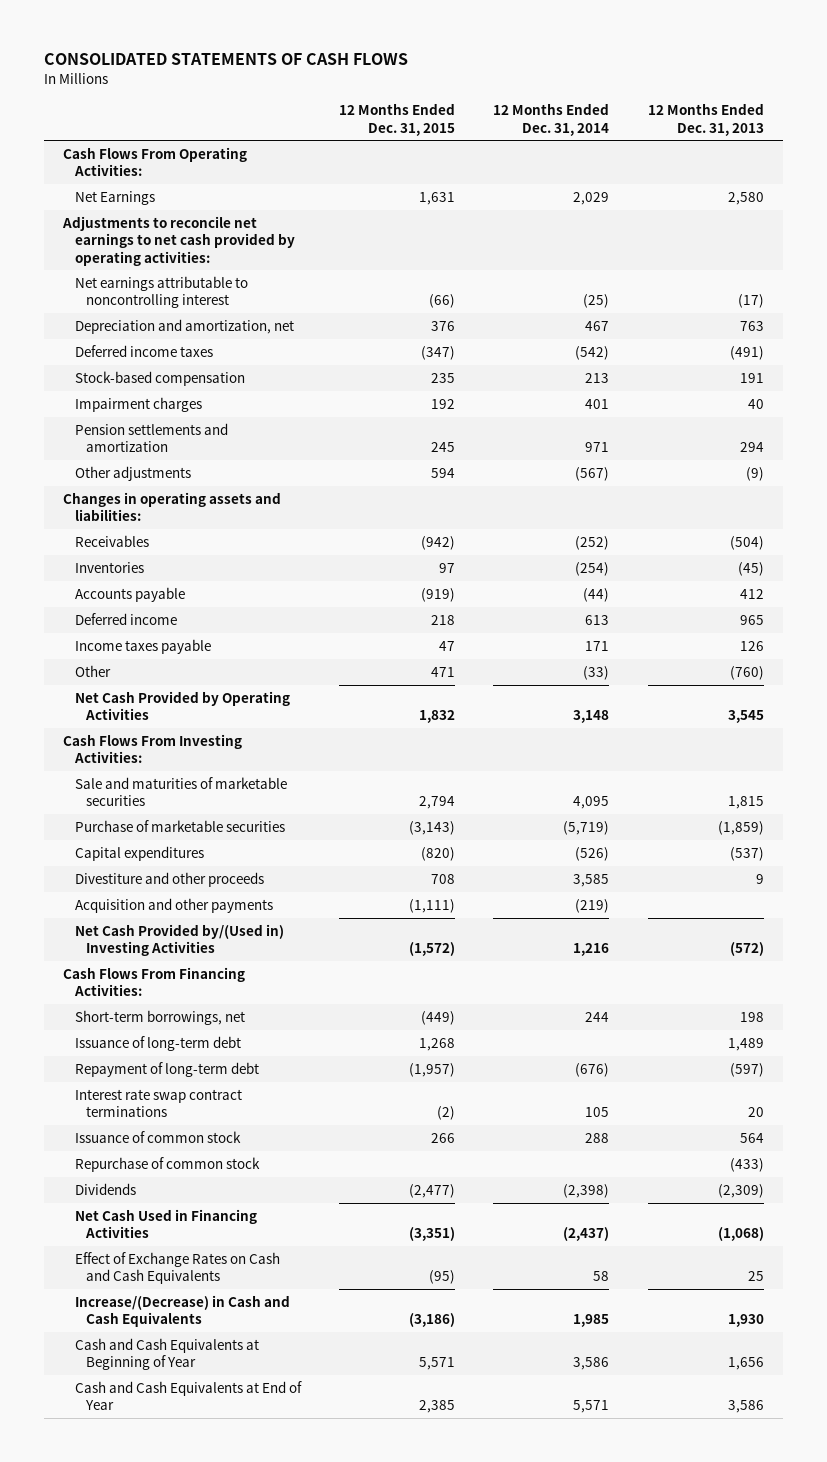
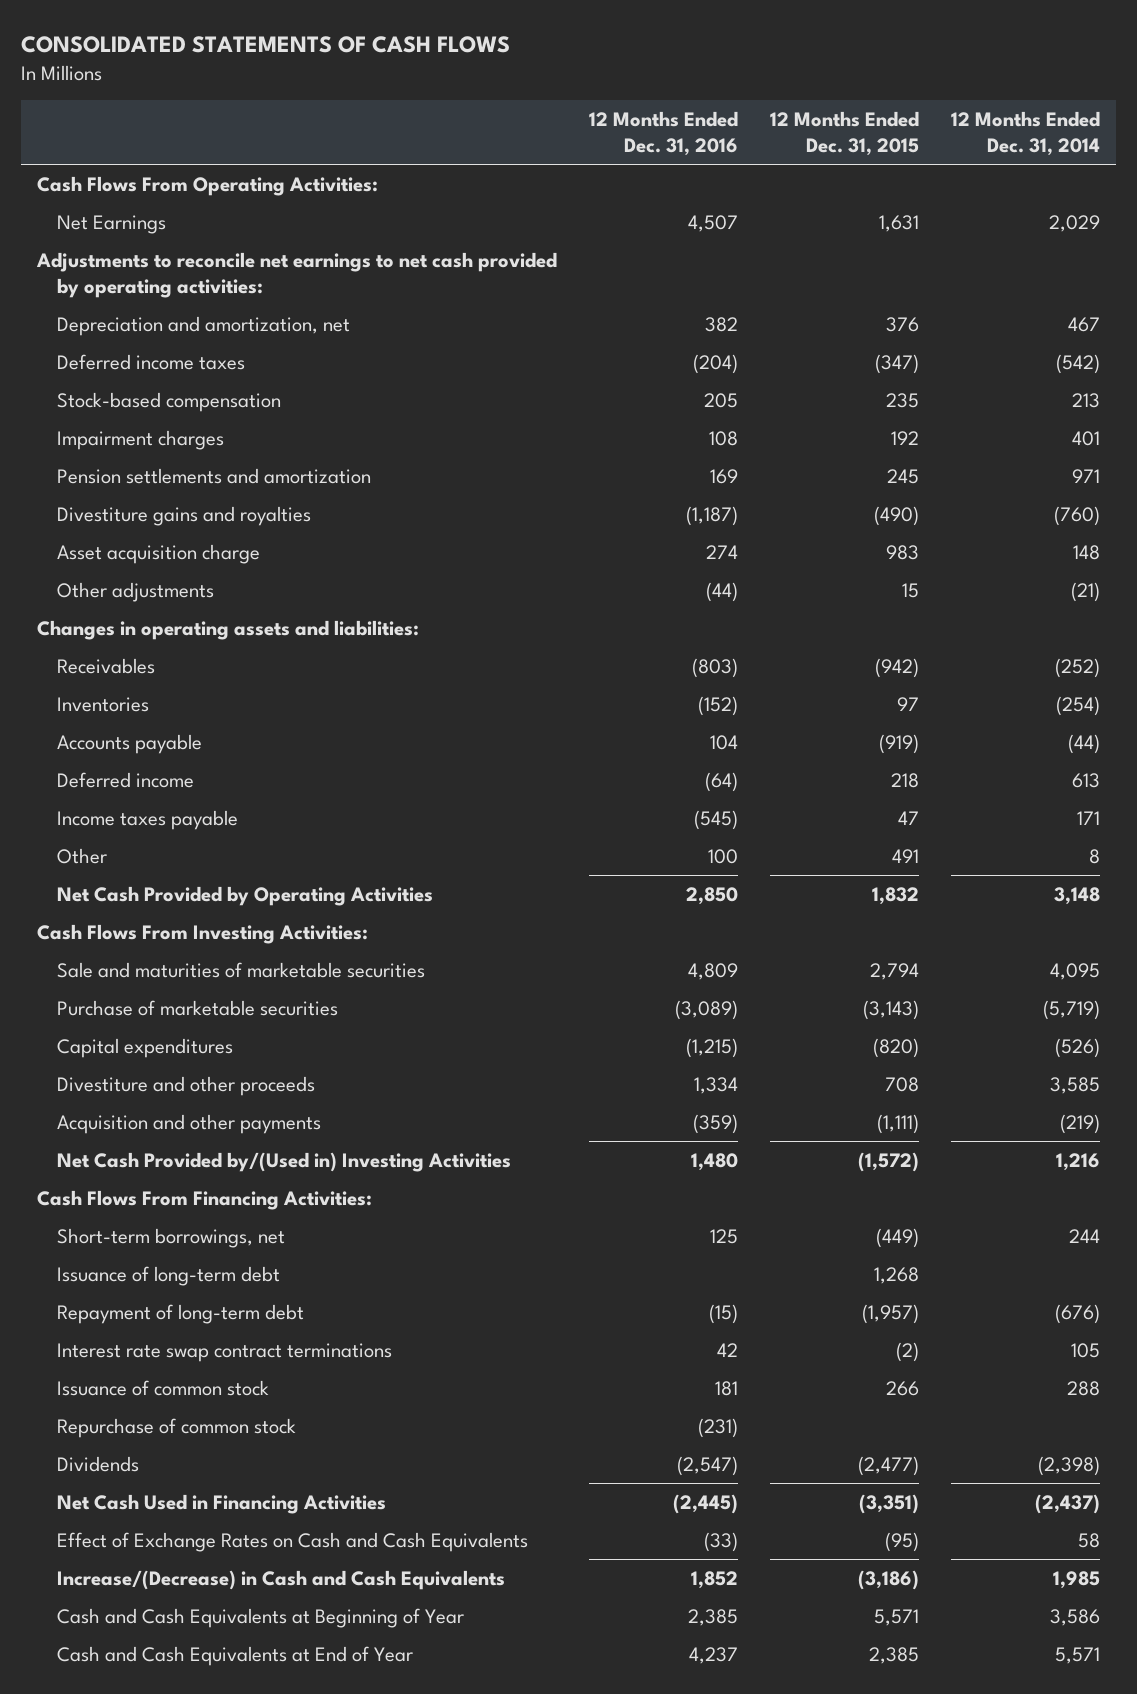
- | 12 Months Ended Dec. 31, 2015 | 12 Months Ended Dec. 31, 2014 | 12 Months Ended Dec. 31, 2013
+ | 12 Months Ended Dec. 31, 2016 | 12 Months Ended Dec. 31, 2015 | 12 Months Ended Dec. 31, 2014
- Net earnings attributable to noncontrolling interest | (66) | (25) | (17)
- Other adjustments | 594 | (567) | (9)
+ Divestiture gains and royalties | (1,187) | (490) | (760)
+ Asset acquisition charge | 274 | 983 | 148
+ Other adjustments | (44) | 15 | (21)
- Other | 471 | (33) | (760)
+ Other | 100 | 491 | 8

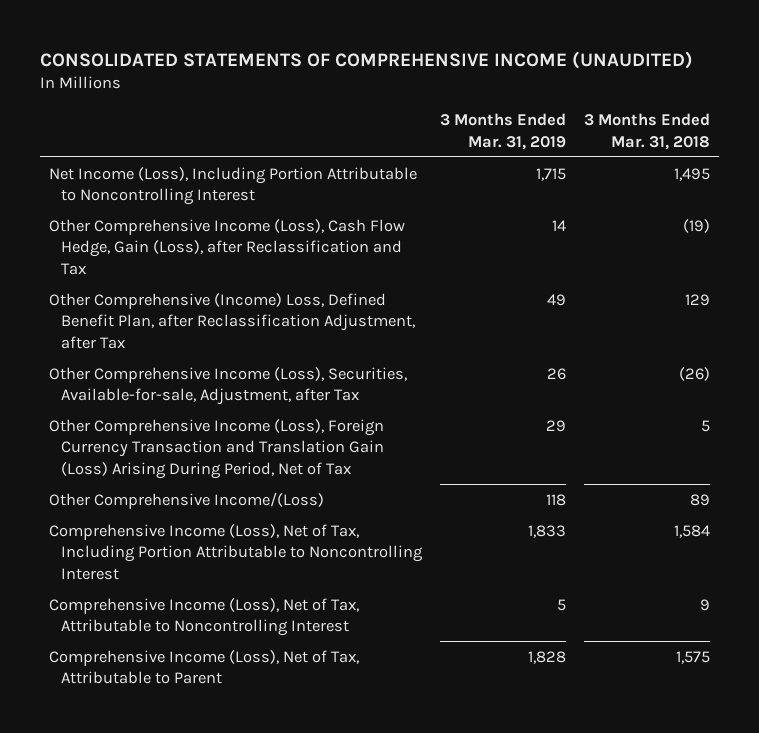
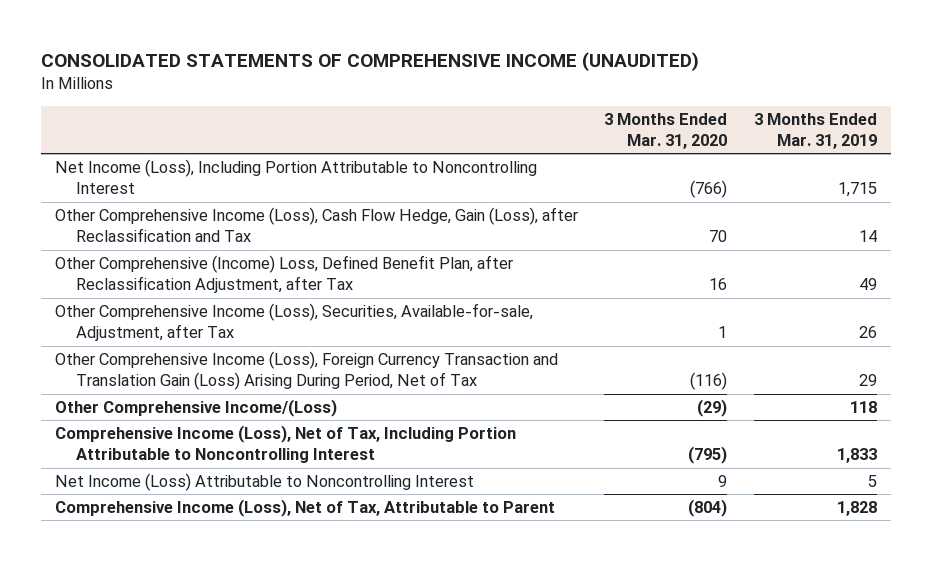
- | 3 Months Ended Mar. 31, 2019 | 3 Months Ended Mar. 31, 2018
+ | 3 Months Ended Mar. 31, 2020 | 3 Months Ended Mar. 31, 2019
- Comprehensive Income (Loss), Net of Tax, Attributable to Noncontrolling Interest | 5 | 9
+ Net Income (Loss) Attributable to Noncontrolling Interest | 9 | 5

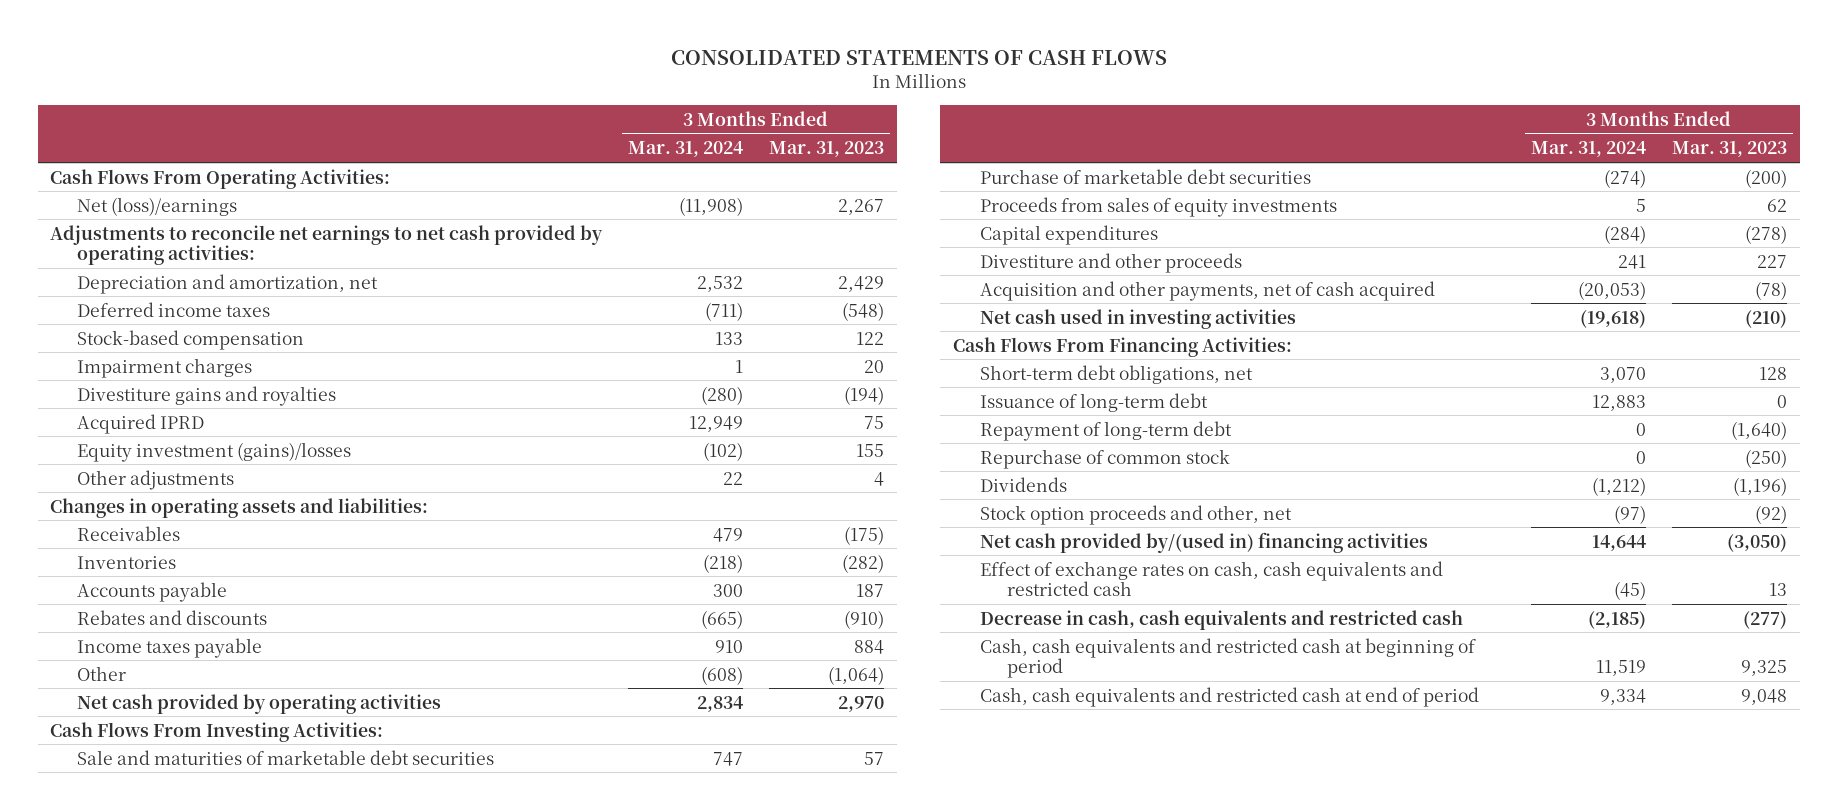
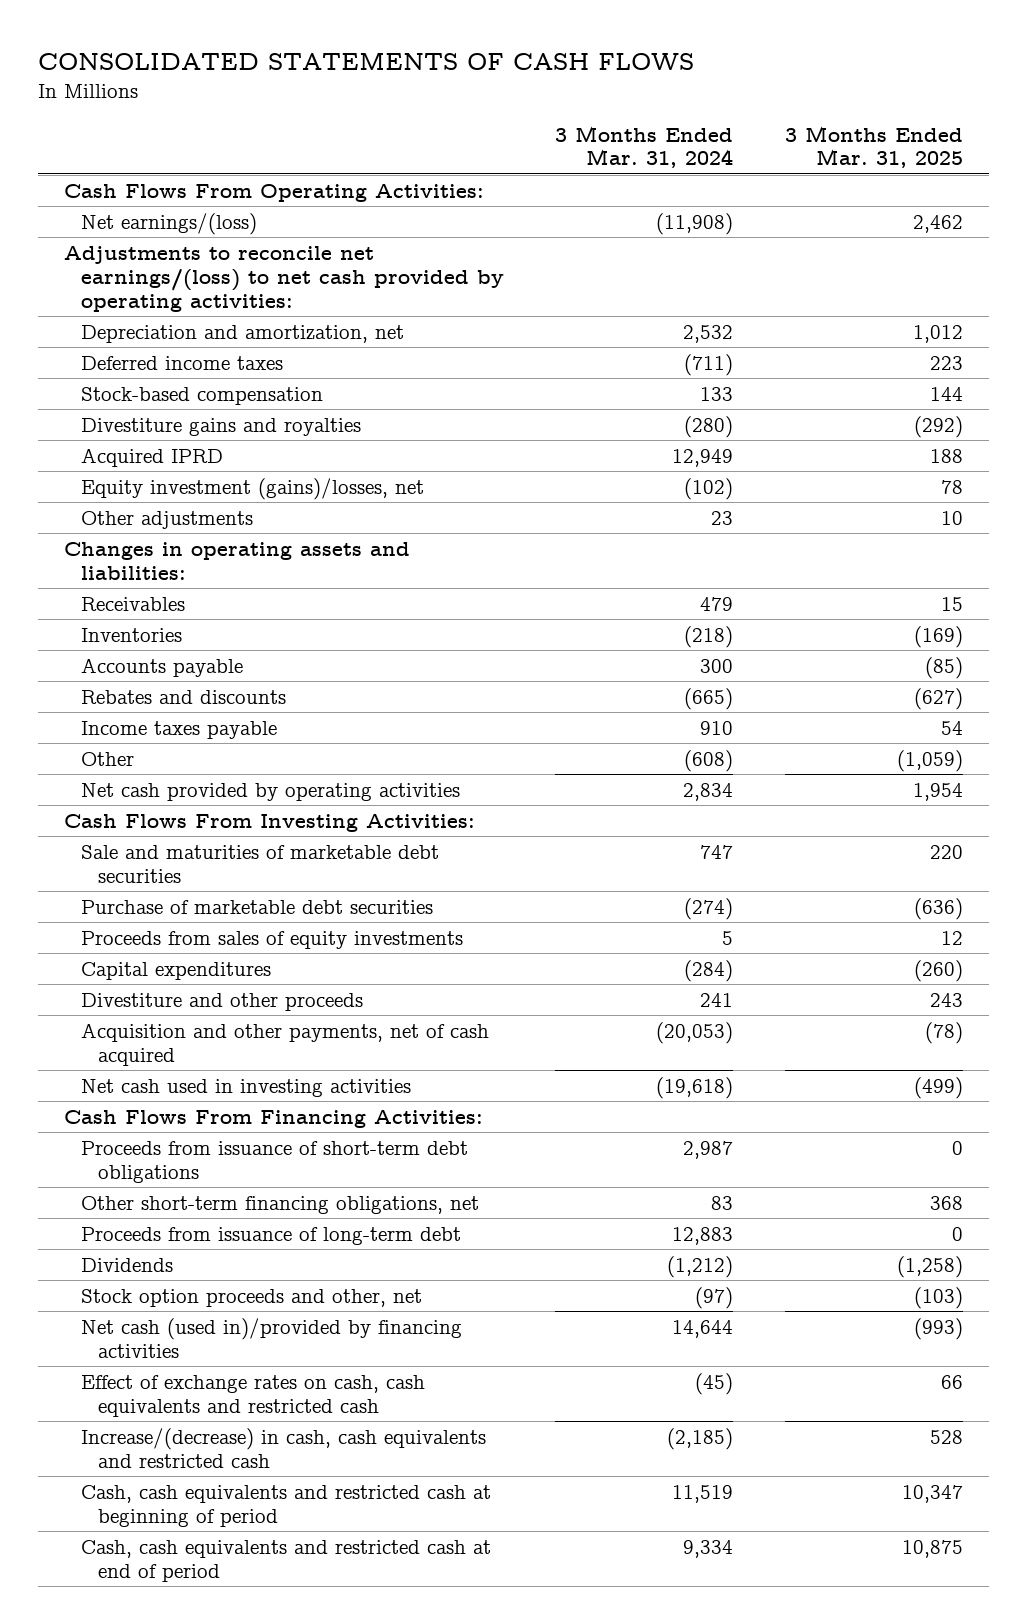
- | 3 Months Ended Mar. 31, 2024 | 3 Months Ended Mar. 31, 2023
+ | 3 Months Ended Mar. 31, 2024 | 3 Months Ended Mar. 31, 2025
- Net (loss)/earnings | (11,908) | 2,267
- Adjustments to reconcile net earnings to net cash provided by operating activities:
+ Net earnings/(loss) | (11,908) | 2,462
+ Adjustments to reconcile net earnings/(loss) to net cash provided by operating activities:
- Impairment charges | 1 | 20
- Equity investment (gains)/losses | (102) | 155
- Other adjustments | 22 | 4
+ Equity investment (gains)/losses, net | (102) | 78
+ Other adjustments | 23 | 10
- Short-term debt obligations, net | 3,070 | 128
- Issuance of long-term debt | 12,883 | 0
- Repayment of long-term debt | 0 | (1,640)
- Repurchase of common stock | 0 | (250)
+ Proceeds from issuance of short-term debt obligations | 2,987 | 0
+ Other short-term financing obligations, net | 83 | 368
+ Proceeds from issuance of long-term debt | 12,883 | 0
- Net cash provided by/(used in) financing activities | 14,644 | (3,050)
+ Net cash (used in)/provided by financing activities | 14,644 | (993)
- Decrease in cash, cash equivalents and restricted cash | (2,185) | (277)
+ Increase/(decrease) in cash, cash equivalents and restricted cash | (2,185) | 528

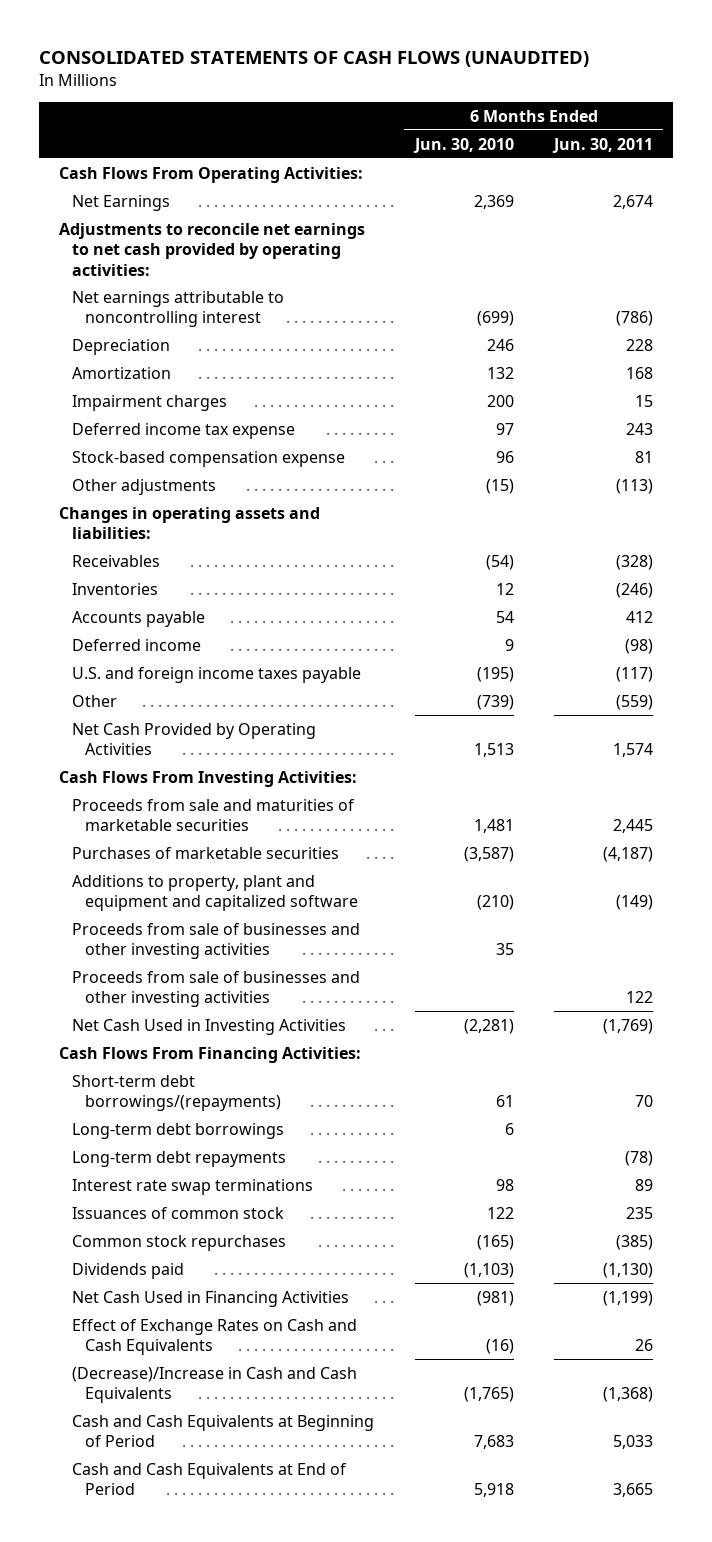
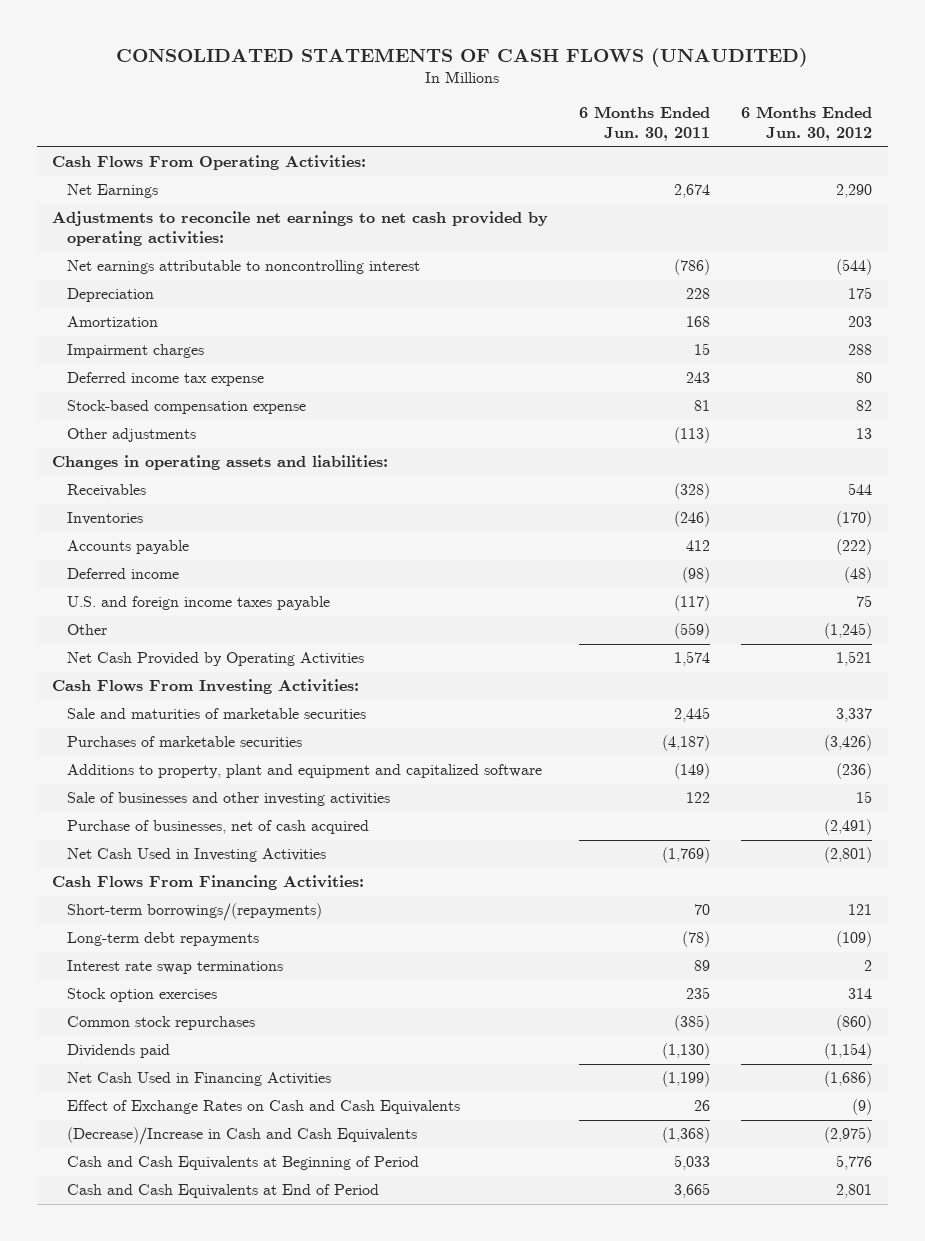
- | 6 Months Ended Jun. 30, 2010 | 6 Months Ended Jun. 30, 2011
+ | 6 Months Ended Jun. 30, 2011 | 6 Months Ended Jun. 30, 2012
- Proceeds from sale and maturities of marketable securities | 1,481 | 2,445
+ Sale and maturities of marketable securities | 2,445 | 3,337
- Proceeds from sale of businesses and other investing activities | 35 |
- Proceeds from sale of businesses and other investing activities | | 122
+ Sale of businesses and other investing activities | 122 | 15
+ Purchase of businesses, net of cash acquired | | (2,491)
- Short-term debt borrowings/(repayments) | 61 | 70
- Long-term debt borrowings | 6 |
+ Short-term borrowings/(repayments) | 70 | 121
- Issuances of common stock | 122 | 235
+ Stock option exercises | 235 | 314

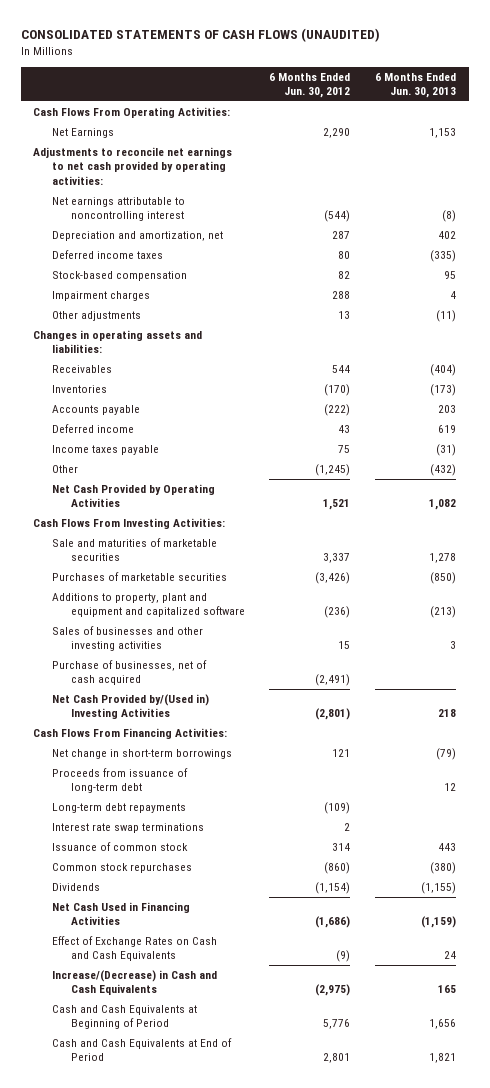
- | 6 Months Ended Jun. 30, 2011 | 6 Months Ended Jun. 30, 2012
+ | 6 Months Ended Jun. 30, 2012 | 6 Months Ended Jun. 30, 2013
- Depreciation | 228 | 175
- Amortization | 168 | 203
+ Depreciation and amortization, net | 287 | 402
+ Deferred income taxes | 80 | (335)
+ Stock-based compensation | 82 | 95
- Deferred income tax expense | 243 | 80
- Stock-based compensation expense | 81 | 82
- Deferred income | (98) | (48)
- U.S. and foreign income taxes payable | (117) | 75
+ Deferred income | 43 | 619
+ Income taxes payable | 75 | (31)
- Sale of businesses and other investing activities | 122 | 15
+ Sales of businesses and other investing activities | 15 | 3
- Net Cash Used in Investing Activities | (1,769) | (2,801)
+ Net Cash Provided by/(Used in) Investing Activities | (2,801) | 218
- Short-term borrowings/(repayments) | 70 | 121
+ Net change in short-term borrowings | 121 | (79)
+ Proceeds from issuance of long-term debt | | 12
- Stock option exercises | 235 | 314
+ Issuance of common stock | 314 | 443
- Dividends paid | (1,130) | (1,154)
+ Dividends | (1,154) | (1,155)
- (Decrease)/Increase in Cash and Cash Equivalents | (1,368) | (2,975)
+ Increase/(Decrease) in Cash and Cash Equivalents | (2,975) | 165

